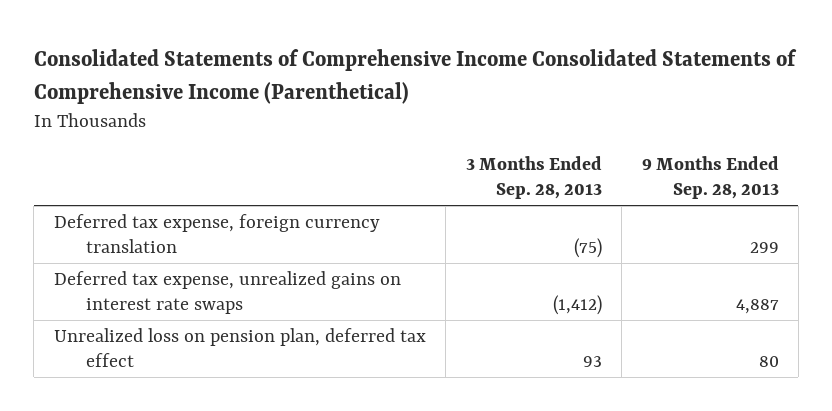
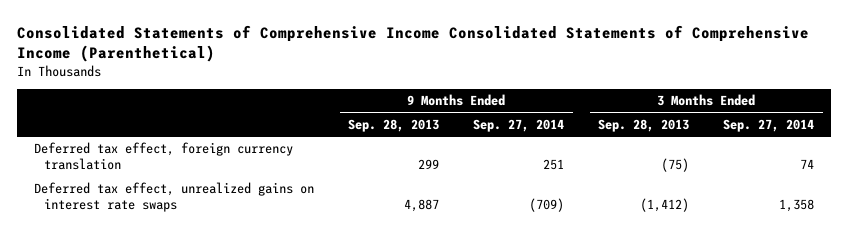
- | 3 Months Ended Sep. 28, 2013 | 9 Months Ended Sep. 28, 2013
+ | 9 Months Ended Sep. 28, 2013 | 9 Months Ended Sep. 27, 2014 | 3 Months Ended Sep. 28, 2013 | 3 Months Ended Sep. 27, 2014
- Deferred tax expense, foreign currency translation | (75) | 299
- Deferred tax expense, unrealized gains on interest rate swaps | (1,412) | 4,887
- Unrealized loss on pension plan, deferred tax effect | 93 | 80
+ Deferred tax effect, foreign currency translation | 299 | 251 | (75) | 74
+ Deferred tax effect, unrealized gains on interest rate swaps | 4,887 | (709) | (1,412) | 1,358

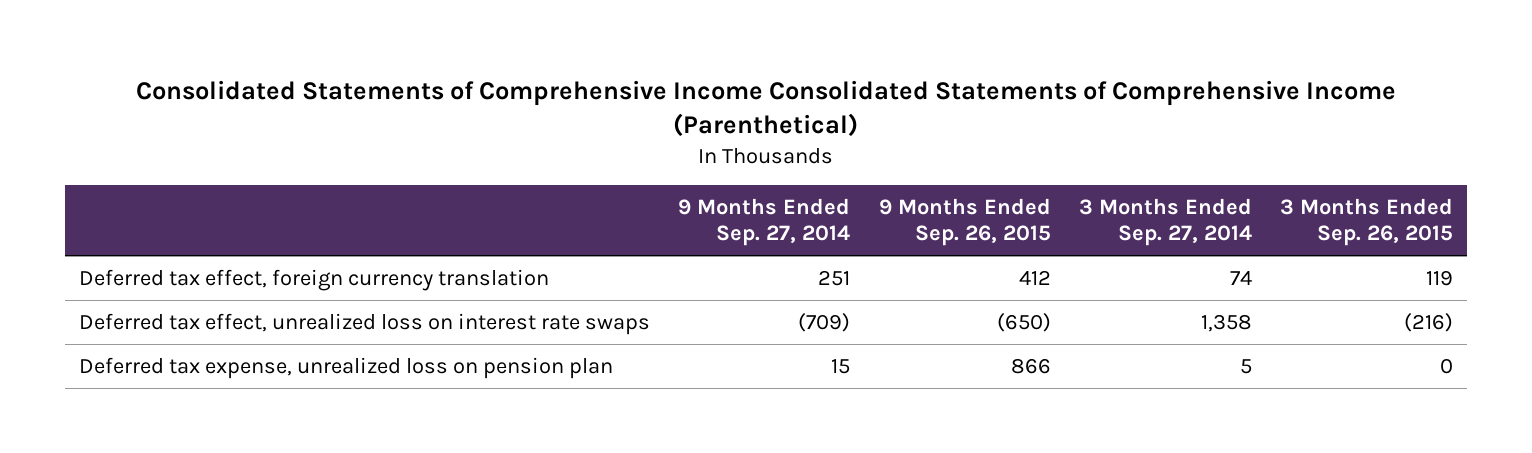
- | 9 Months Ended Sep. 28, 2013 | 9 Months Ended Sep. 27, 2014 | 3 Months Ended Sep. 28, 2013 | 3 Months Ended Sep. 27, 2014
+ | 9 Months Ended Sep. 27, 2014 | 9 Months Ended Sep. 26, 2015 | 3 Months Ended Sep. 27, 2014 | 3 Months Ended Sep. 26, 2015
- Deferred tax effect, unrealized gains on interest rate swaps | 4,887 | (709) | (1,412) | 1,358
+ Deferred tax effect, unrealized loss on interest rate swaps | (709) | (650) | 1,358 | (216)
+ Deferred tax expense, unrealized loss on pension plan | 15 | 866 | 5 | 0

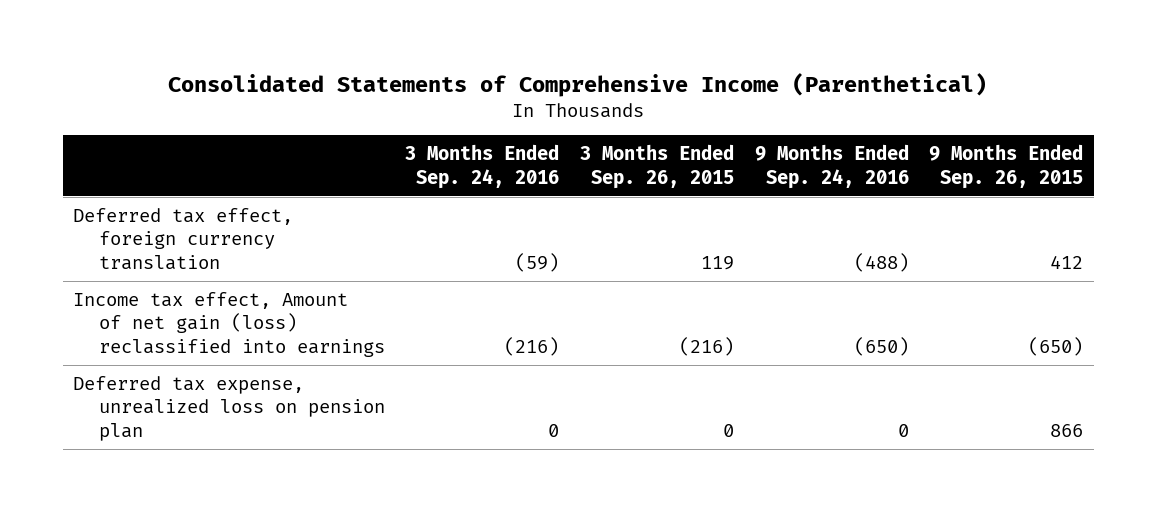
- Consolidated Statements of Comprehensive Income Consolidated Statements of Comprehensive Income (Parenthetical)
+ Consolidated Statements of Comprehensive Income (Parenthetical)
- | 9 Months Ended Sep. 27, 2014 | 9 Months Ended Sep. 26, 2015 | 3 Months Ended Sep. 27, 2014 | 3 Months Ended Sep. 26, 2015
+ | 3 Months Ended Sep. 24, 2016 | 3 Months Ended Sep. 26, 2015 | 9 Months Ended Sep. 24, 2016 | 9 Months Ended Sep. 26, 2015
- Deferred tax effect, unrealized loss on interest rate swaps | (709) | (650) | 1,358 | (216)
+ Income tax effect, Amount of net gain (loss) reclassified into earnings | (216) | (216) | (650) | (650)

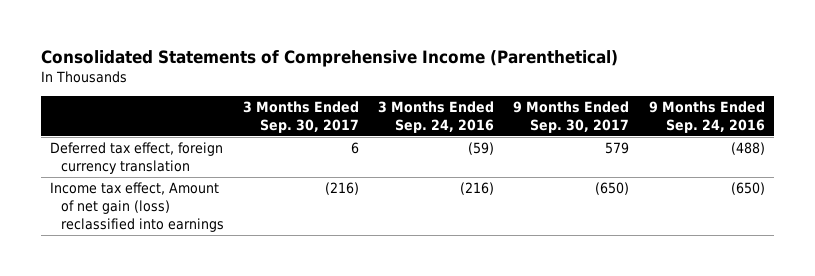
- | 3 Months Ended Sep. 24, 2016 | 3 Months Ended Sep. 26, 2015 | 9 Months Ended Sep. 24, 2016 | 9 Months Ended Sep. 26, 2015
+ | 3 Months Ended Sep. 30, 2017 | 3 Months Ended Sep. 24, 2016 | 9 Months Ended Sep. 30, 2017 | 9 Months Ended Sep. 24, 2016
- Deferred tax expense, unrealized loss on pension plan | 0 | 0 | 0 | 866

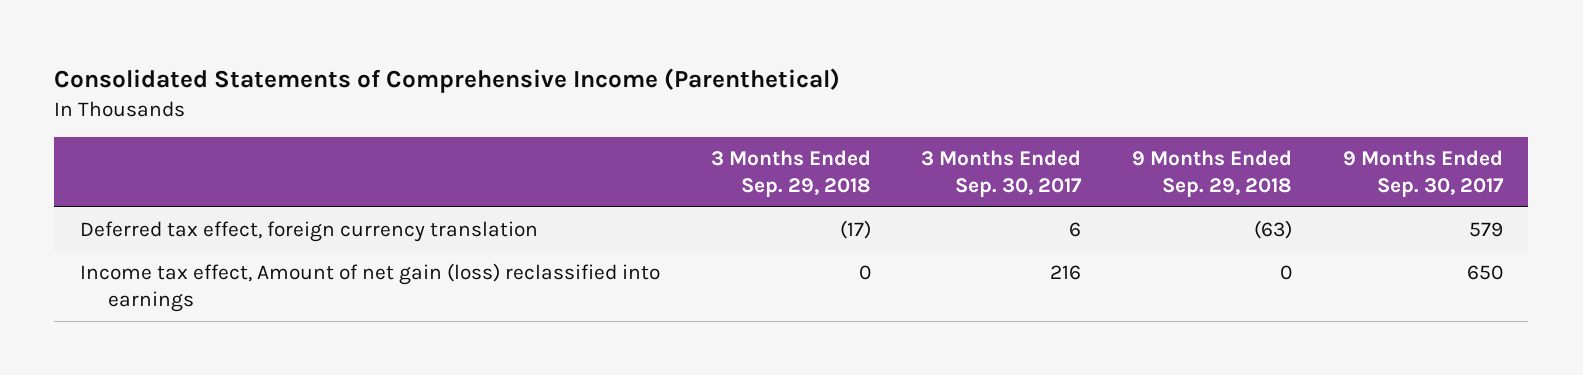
- | 3 Months Ended Sep. 30, 2017 | 3 Months Ended Sep. 24, 2016 | 9 Months Ended Sep. 30, 2017 | 9 Months Ended Sep. 24, 2016
+ | 3 Months Ended Sep. 29, 2018 | 3 Months Ended Sep. 30, 2017 | 9 Months Ended Sep. 29, 2018 | 9 Months Ended Sep. 30, 2017
- Income tax effect, Amount of net gain (loss) reclassified into earnings | (216) | (216) | (650) | (650)
+ Income tax effect, Amount of net gain (loss) reclassified into earnings | 0 | 216 | 0 | 650

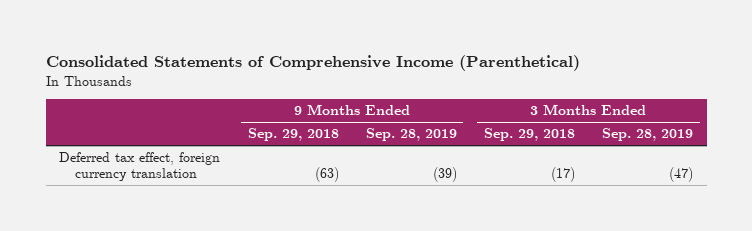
- | 3 Months Ended Sep. 29, 2018 | 3 Months Ended Sep. 30, 2017 | 9 Months Ended Sep. 29, 2018 | 9 Months Ended Sep. 30, 2017
+ | 9 Months Ended Sep. 29, 2018 | 9 Months Ended Sep. 28, 2019 | 3 Months Ended Sep. 29, 2018 | 3 Months Ended Sep. 28, 2019
- Income tax effect, Amount of net gain (loss) reclassified into earnings | 0 | 216 | 0 | 650

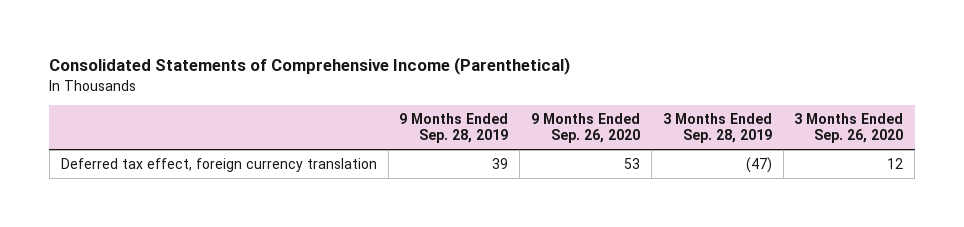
- | 9 Months Ended Sep. 29, 2018 | 9 Months Ended Sep. 28, 2019 | 3 Months Ended Sep. 29, 2018 | 3 Months Ended Sep. 28, 2019
+ | 9 Months Ended Sep. 28, 2019 | 9 Months Ended Sep. 26, 2020 | 3 Months Ended Sep. 28, 2019 | 3 Months Ended Sep. 26, 2020
- Deferred tax effect, foreign currency translation | (63) | (39) | (17) | (47)
+ Deferred tax effect, foreign currency translation | 39 | 53 | (47) | 12

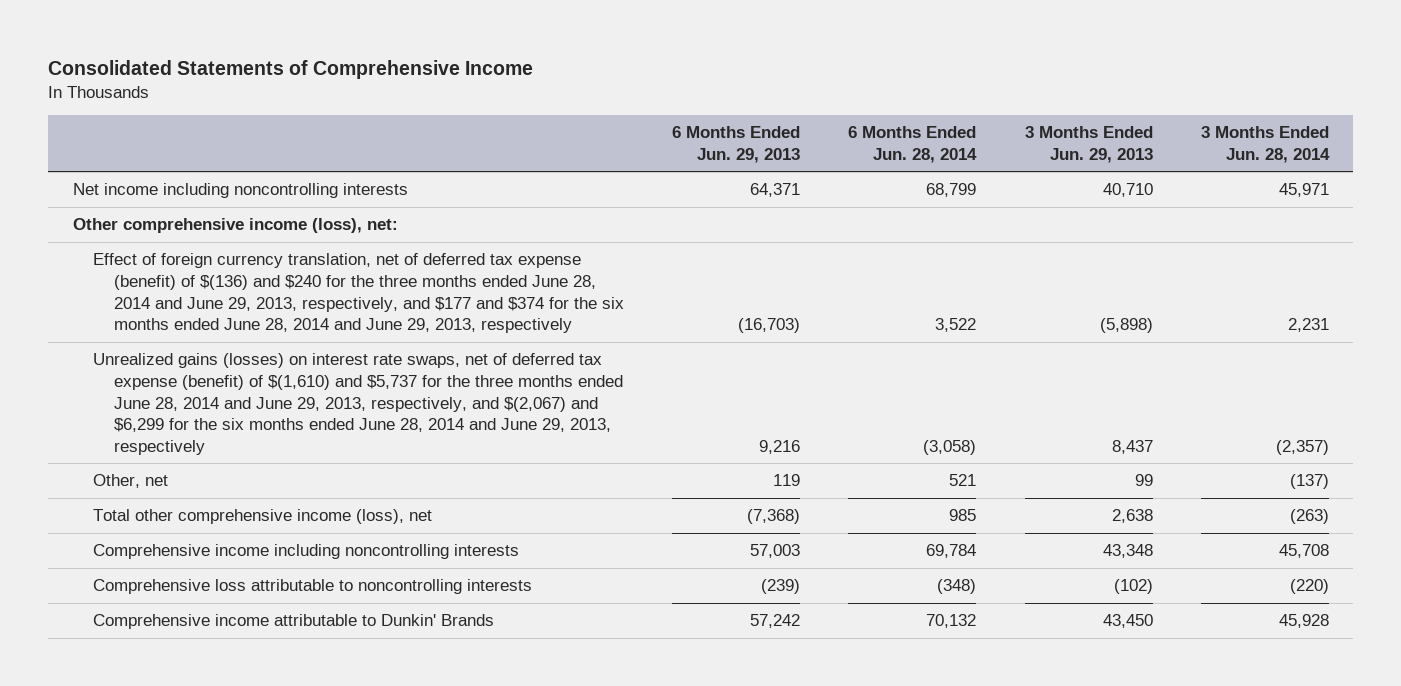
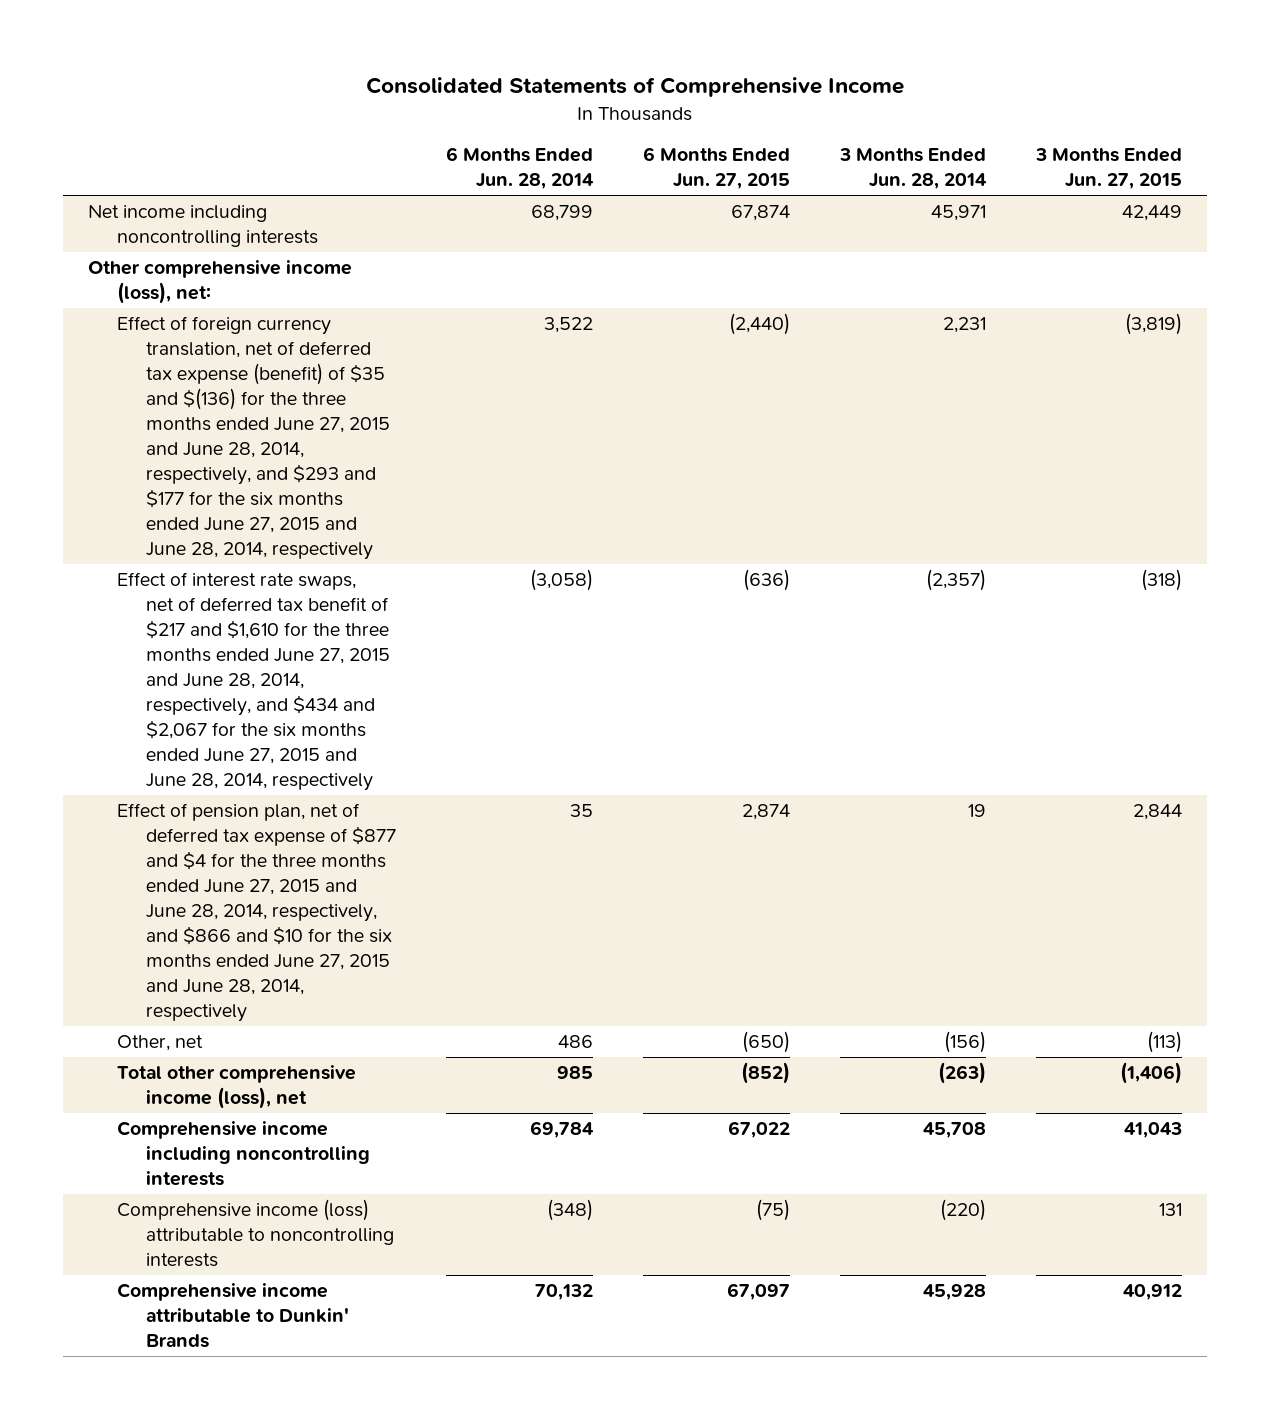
- | 6 Months Ended Jun. 29, 2013 | 6 Months Ended Jun. 28, 2014 | 3 Months Ended Jun. 29, 2013 | 3 Months Ended Jun. 28, 2014
+ | 6 Months Ended Jun. 28, 2014 | 6 Months Ended Jun. 27, 2015 | 3 Months Ended Jun. 28, 2014 | 3 Months Ended Jun. 27, 2015
- Effect of foreign currency translation, net of deferred tax expense (benefit) of $(136) and $240 for the three months ended June 28, 2014 and June 29, 2013, respectively, and $177 and $374 for the six months ended June 28, 2014 and June 29, 2013, respectively | (16,703) | 3,522 | (5,898) | 2,231
- Unrealized gains (losses) on interest rate swaps, net of deferred tax expense (benefit) of $(1,610) and $5,737 for the three months ended June 28, 2014 and June 29, 2013, respectively, and $(2,067) and $6,299 for the six months ended June 28, 2014 and June 29, 2013, respectively | 9,216 | (3,058) | 8,437 | (2,357)
- Other, net | 119 | 521 | 99 | (137)
+ Effect of foreign currency translation, net of deferred tax expense (benefit) of $35 and $(136) for the three months ended June 27, 2015 and June 28, 2014, respectively, and $293 and $177 for the six months ended June 27, 2015 and June 28, 2014, respectively | 3,522 | (2,440) | 2,231 | (3,819)
+ Effect of interest rate swaps, net of deferred tax benefit of $217 and $1,610 for the three months ended June 27, 2015 and June 28, 2014, respectively, and $434 and $2,067 for the six months ended June 27, 2015 and June 28, 2014, respectively | (3,058) | (636) | (2,357) | (318)
+ Effect of pension plan, net of deferred tax expense of $877 and $4 for the three months ended June 27, 2015 and June 28, 2014, respectively, and $866 and $10 for the six months ended June 27, 2015 and June 28, 2014, respectively | 35 | 2,874 | 19 | 2,844
+ Other, net | 486 | (650) | (156) | (113)
- Comprehensive loss attributable to noncontrolling interests | (239) | (348) | (102) | (220)
+ Comprehensive income (loss) attributable to noncontrolling interests | (348) | (75) | (220) | 131

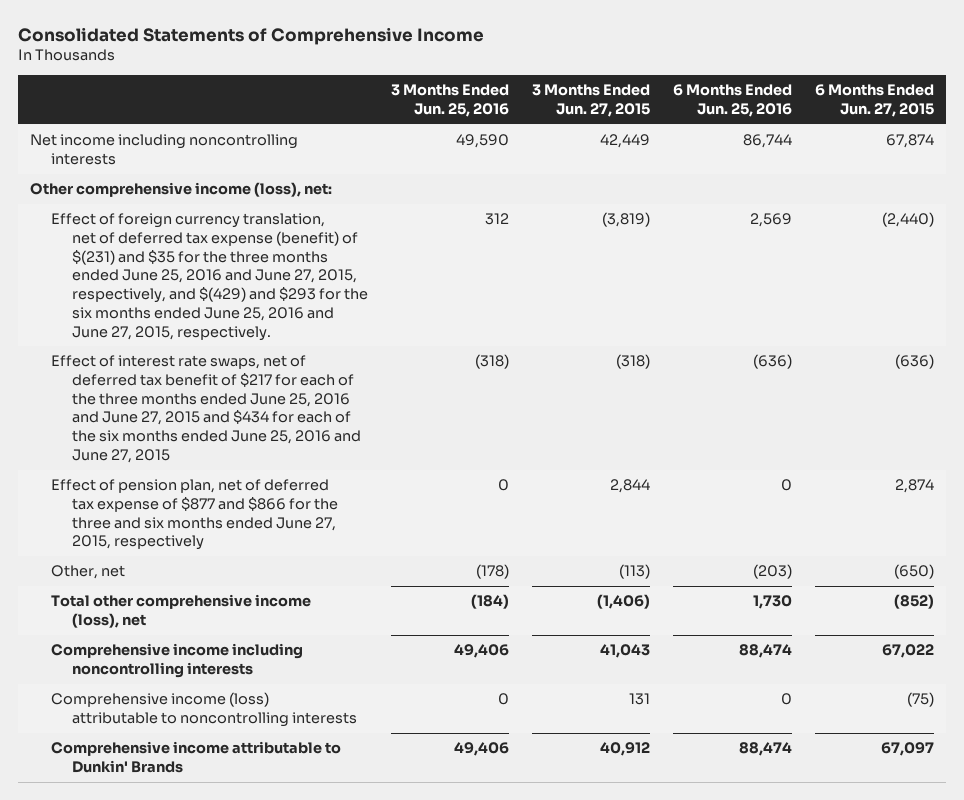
- | 6 Months Ended Jun. 28, 2014 | 6 Months Ended Jun. 27, 2015 | 3 Months Ended Jun. 28, 2014 | 3 Months Ended Jun. 27, 2015
+ | 3 Months Ended Jun. 25, 2016 | 3 Months Ended Jun. 27, 2015 | 6 Months Ended Jun. 25, 2016 | 6 Months Ended Jun. 27, 2015
- Effect of foreign currency translation, net of deferred tax expense (benefit) of $35 and $(136) for the three months ended June 27, 2015 and June 28, 2014, respectively, and $293 and $177 for the six months ended June 27, 2015 and June 28, 2014, respectively | 3,522 | (2,440) | 2,231 | (3,819)
- Effect of interest rate swaps, net of deferred tax benefit of $217 and $1,610 for the three months ended June 27, 2015 and June 28, 2014, respectively, and $434 and $2,067 for the six months ended June 27, 2015 and June 28, 2014, respectively | (3,058) | (636) | (2,357) | (318)
- Effect of pension plan, net of deferred tax expense of $877 and $4 for the three months ended June 27, 2015 and June 28, 2014, respectively, and $866 and $10 for the six months ended June 27, 2015 and June 28, 2014, respectively | 35 | 2,874 | 19 | 2,844
+ Effect of foreign currency translation, net of deferred tax expense (benefit) of $(231) and $35 for the three months ended June 25, 2016 and June 27, 2015, respectively, and $(429) and $293 for the six months ended June 25, 2016 and June 27, 2015, respectively. | 312 | (3,819) | 2,569 | (2,440)
+ Effect of interest rate swaps, net of deferred tax benefit of $217 for each of the three months ended June 25, 2016 and June 27, 2015 and $434 for each of the six months ended June 25, 2016 and June 27, 2015 | (318) | (318) | (636) | (636)
+ Effect of pension plan, net of deferred tax expense of $877 and $866 for the three and six months ended June 27, 2015, respectively | 0 | 2,844 | 0 | 2,874

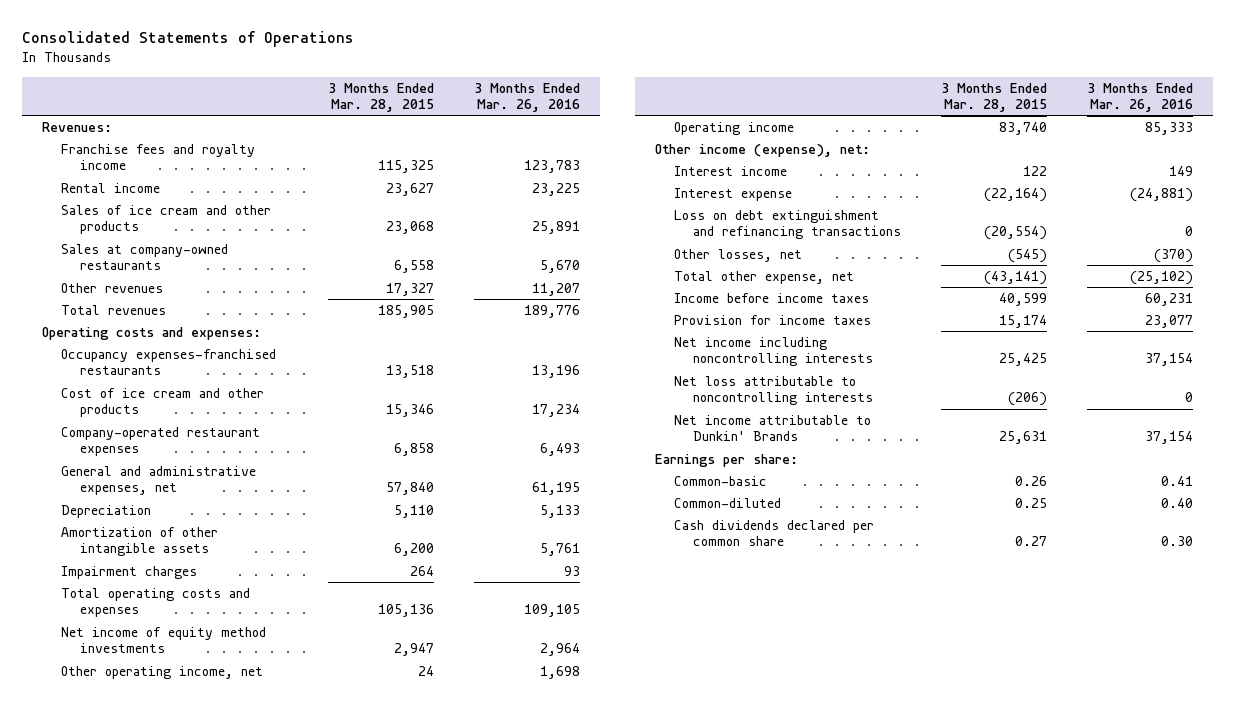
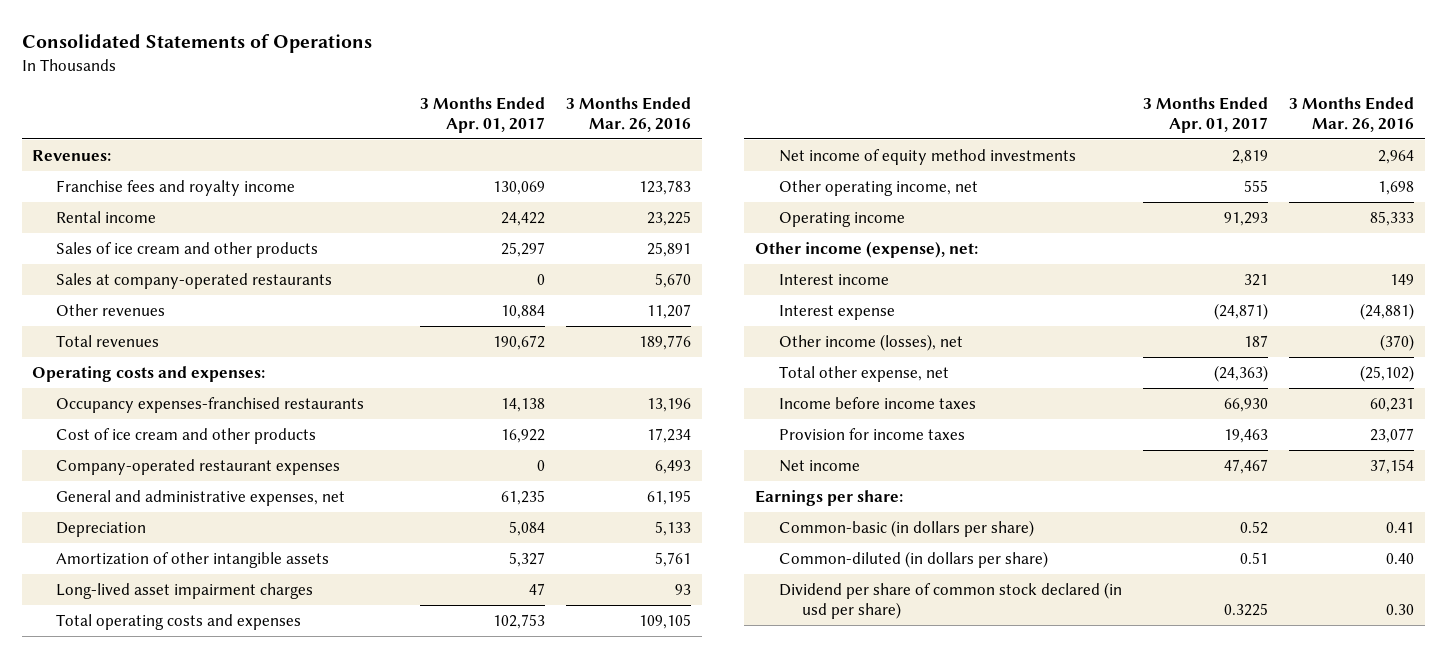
- | 3 Months Ended Mar. 28, 2015 | 3 Months Ended Mar. 26, 2016
+ | 3 Months Ended Apr. 01, 2017 | 3 Months Ended Mar. 26, 2016
- Sales at company-owned restaurants | 6,558 | 5,670
+ Sales at company-operated restaurants | 0 | 5,670
- Impairment charges | 264 | 93
+ Long-lived asset impairment charges | 47 | 93
- Loss on debt extinguishment and refinancing transactions | (20,554) | 0
- Other losses, net | (545) | (370)
+ Other income (losses), net | 187 | (370)
- Net income including noncontrolling interests | 25,425 | 37,154
- Net loss attributable to noncontrolling interests | (206) | 0
- Net income attributable to Dunkin' Brands | 25,631 | 37,154
+ Net income | 47,467 | 37,154
- Common-basic | 0.26 | 0.41
- Common-diluted | 0.25 | 0.40
- Cash dividends declared per common share | 0.27 | 0.30
+ Common-basic (in dollars per share) | 0.52 | 0.41
+ Common-diluted (in dollars per share) | 0.51 | 0.40
+ Dividend per share of common stock declared (in usd per share) | 0.3225 | 0.30

